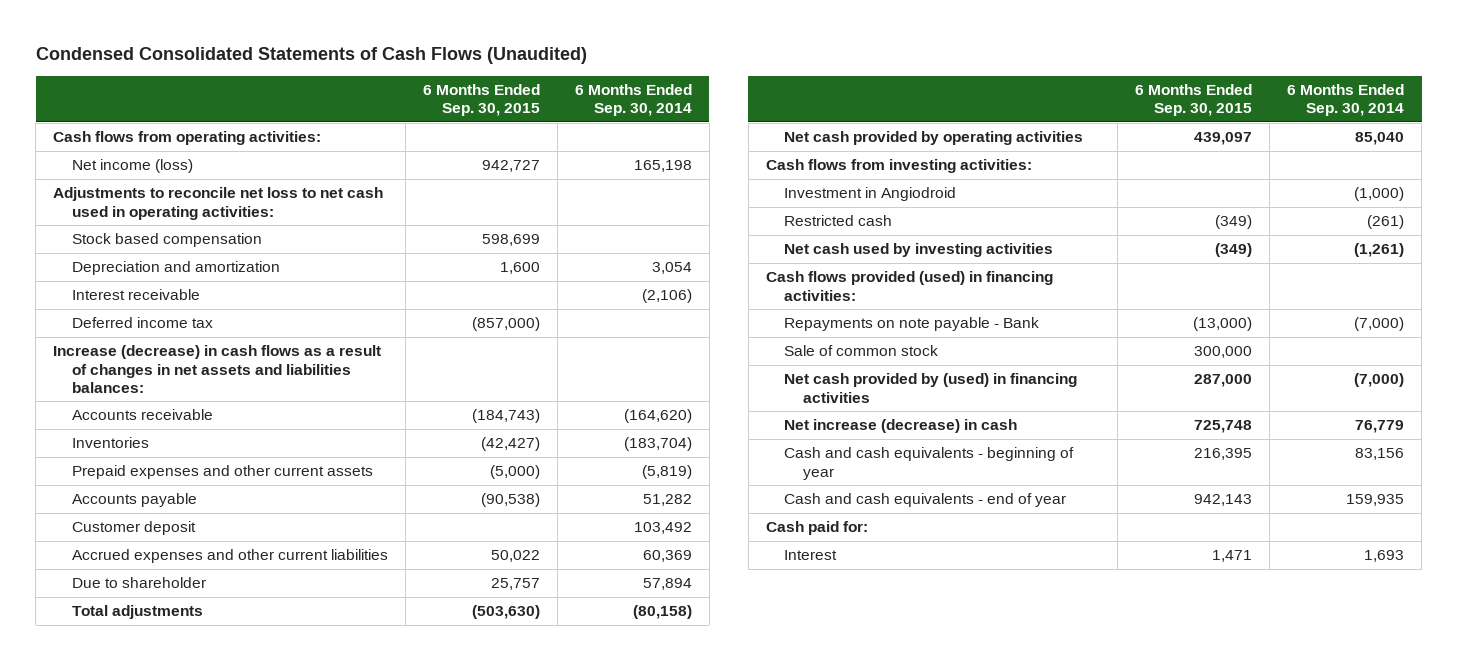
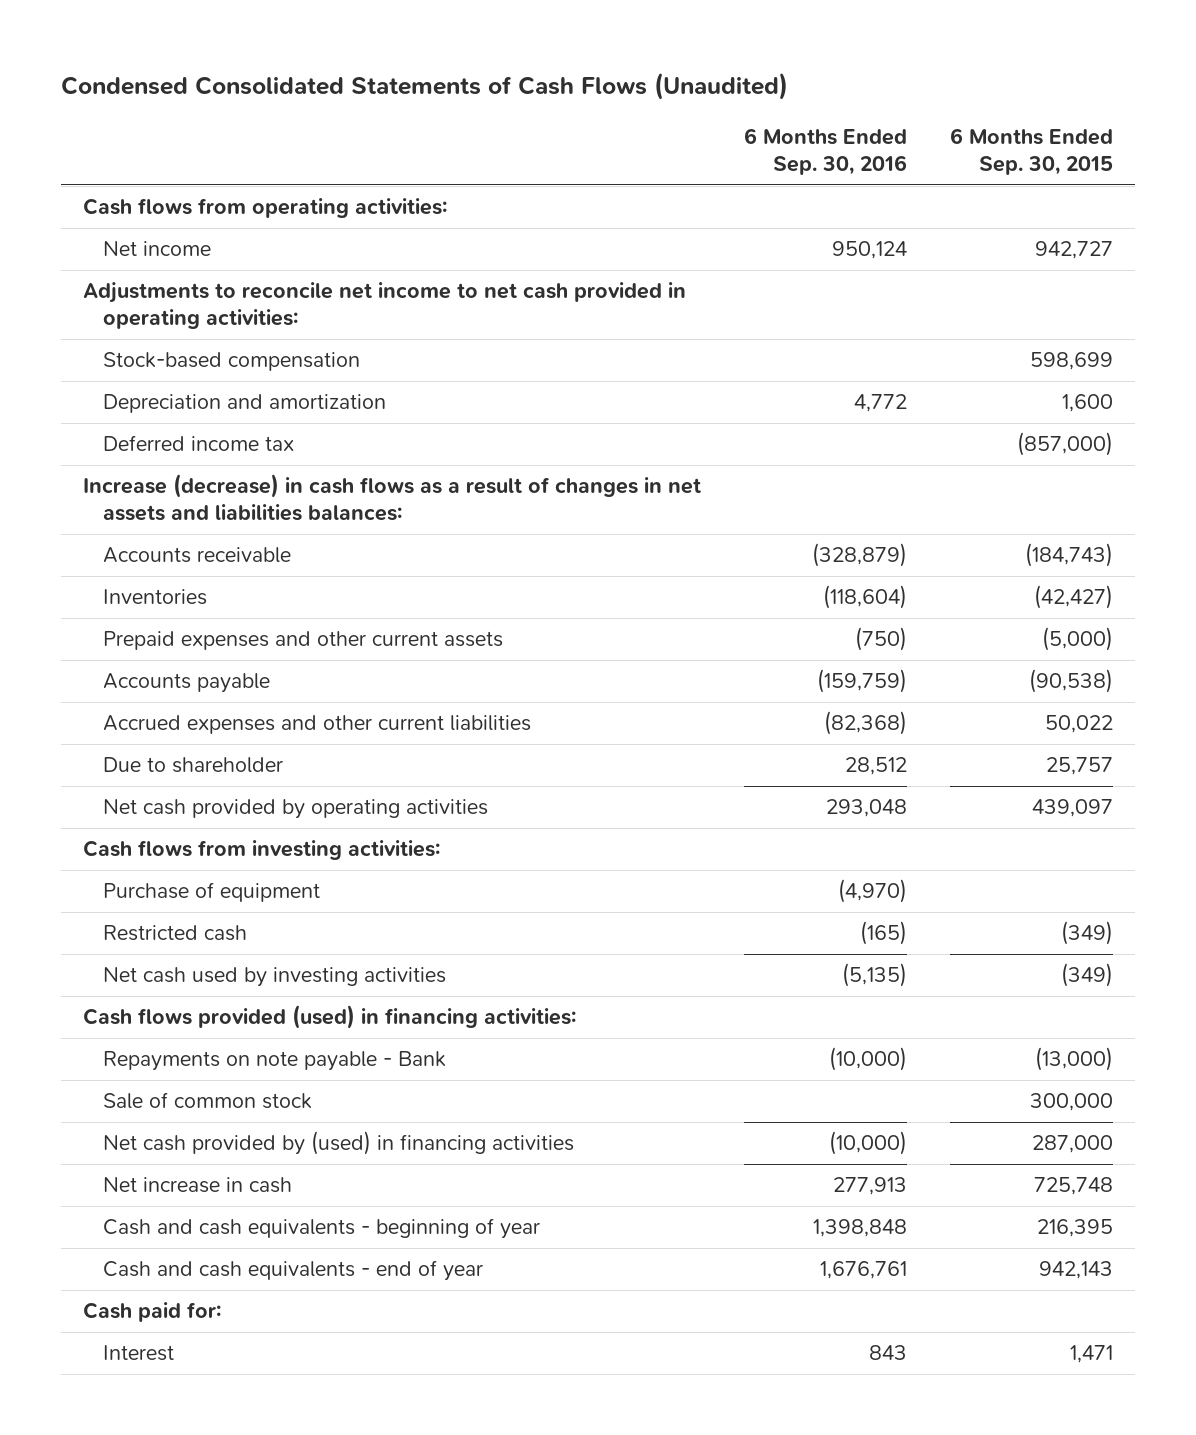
- | 6 Months Ended Sep. 30, 2015 | 6 Months Ended Sep. 30, 2014
+ | 6 Months Ended Sep. 30, 2016 | 6 Months Ended Sep. 30, 2015
- Net income (loss) | 942,727 | 165,198
- Adjustments to reconcile net loss to net cash used in operating activities:
- Stock based compensation | 598,699 |
+ Net income | 950,124 | 942,727
+ Adjustments to reconcile net income to net cash provided in operating activities:
+ Stock-based compensation | | 598,699
- Interest receivable | | (2,106)
- Customer deposit | | 103,492
- Total adjustments | (503,630) | (80,158)
- Investment in Angiodroid | | (1,000)
+ Purchase of equipment | (4,970) |
- Net increase (decrease) in cash | 725,748 | 76,779
+ Net increase in cash | 277,913 | 725,748

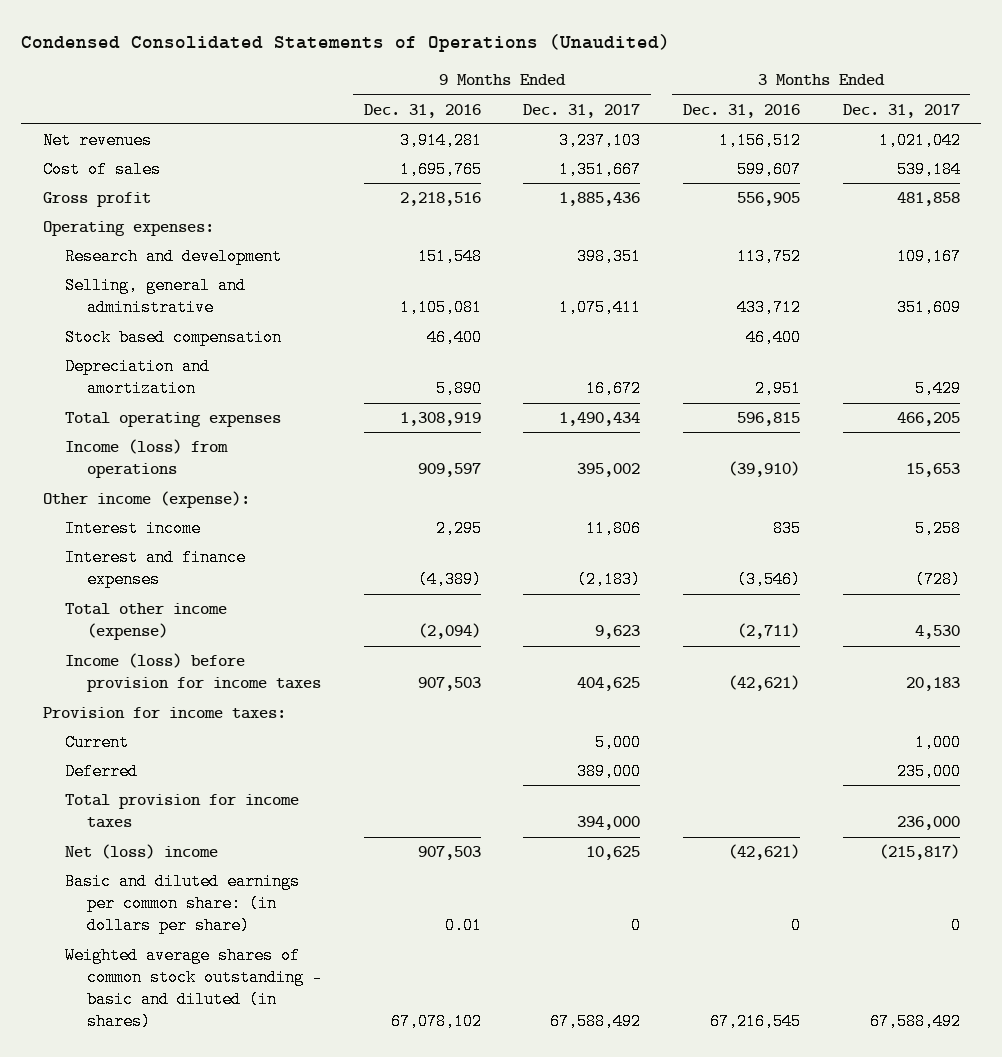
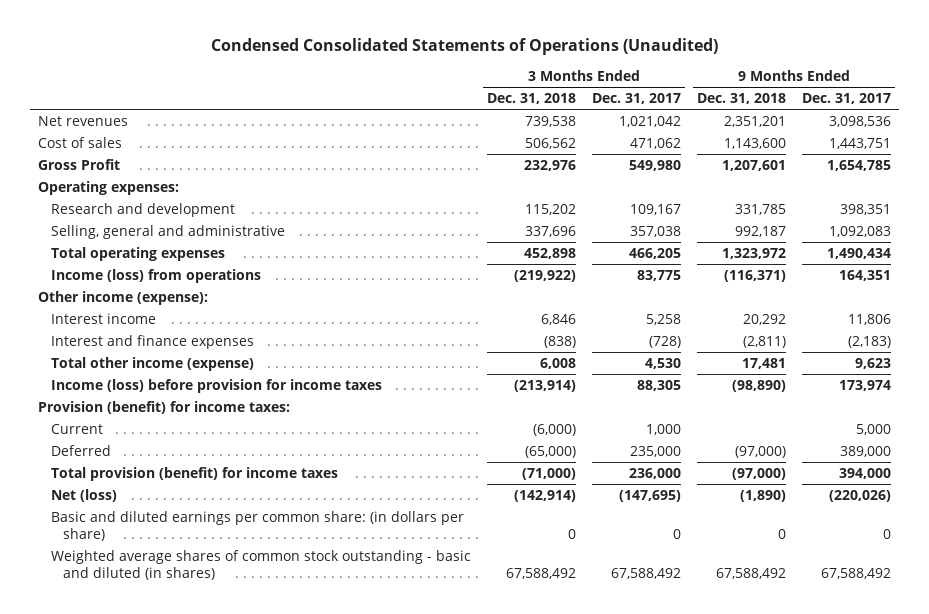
- | 9 Months Ended Dec. 31, 2016 | 9 Months Ended Dec. 31, 2017 | 3 Months Ended Dec. 31, 2016 | 3 Months Ended Dec. 31, 2017
+ | 3 Months Ended Dec. 31, 2018 | 3 Months Ended Dec. 31, 2017 | 9 Months Ended Dec. 31, 2018 | 9 Months Ended Dec. 31, 2017
- Net revenues | 3,914,281 | 3,237,103 | 1,156,512 | 1,021,042
- Cost of sales | 1,695,765 | 1,351,667 | 599,607 | 539,184
- Gross profit | 2,218,516 | 1,885,436 | 556,905 | 481,858
+ Net revenues | 739,538 | 1,021,042 | 2,351,201 | 3,098,536
+ Cost of sales | 506,562 | 471,062 | 1,143,600 | 1,443,751
+ Gross Profit | 232,976 | 549,980 | 1,207,601 | 1,654,785
- Selling, general and administrative | 1,105,081 | 1,075,411 | 433,712 | 351,609
- Stock based compensation | 46,400 | | 46,400 |
- Depreciation and amortization | 5,890 | 16,672 | 2,951 | 5,429
+ Selling, general and administrative | 337,696 | 357,038 | 992,187 | 1,092,083
- Income (loss) from operations | 909,597 | 395,002 | (39,910) | 15,653
+ Income (loss) from operations | (219,922) | 83,775 | (116,371) | 164,351
- Income (loss) before provision for income taxes | 907,503 | 404,625 | (42,621) | 20,183
- Provision for income taxes:
+ Income (loss) before provision for income taxes | (213,914) | 88,305 | (98,890) | 173,974
+ Provision (benefit) for income taxes:
- Total provision for income taxes | | 394,000 | | 236,000
- Net (loss) income | 907,503 | 10,625 | (42,621) | (215,817)
+ Total provision (benefit) for income taxes | (71,000) | 236,000 | (97,000) | 394,000
+ Net (loss) | (142,914) | (147,695) | (1,890) | (220,026)

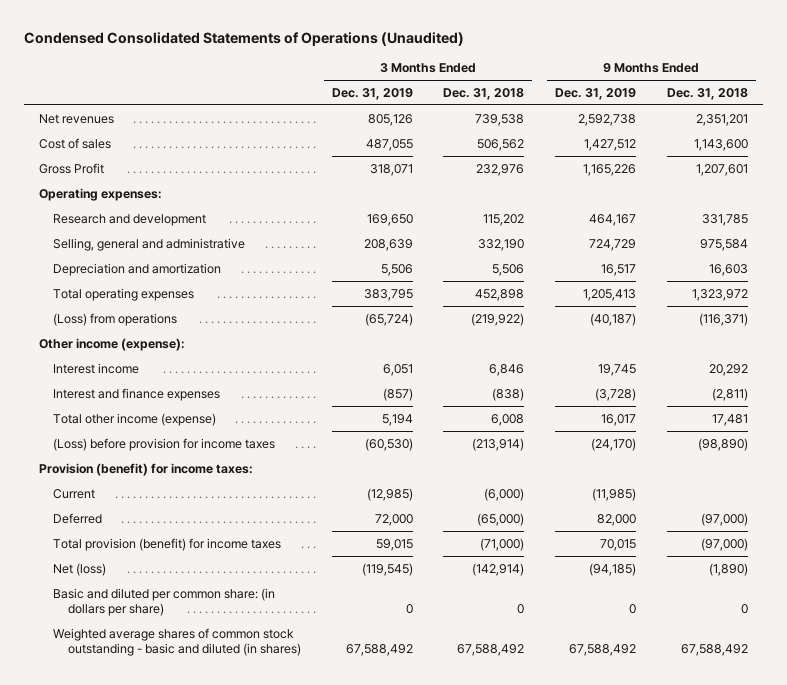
- | 3 Months Ended Dec. 31, 2018 | 3 Months Ended Dec. 31, 2017 | 9 Months Ended Dec. 31, 2018 | 9 Months Ended Dec. 31, 2017
+ | 3 Months Ended Dec. 31, 2019 | 3 Months Ended Dec. 31, 2018 | 9 Months Ended Dec. 31, 2019 | 9 Months Ended Dec. 31, 2018
- Selling, general and administrative | 337,696 | 357,038 | 992,187 | 1,092,083
+ Selling, general and administrative | 208,639 | 332,190 | 724,729 | 975,584
+ Depreciation and amortization | 5,506 | 5,506 | 16,517 | 16,603
- Income (loss) from operations | (219,922) | 83,775 | (116,371) | 164,351
+ (Loss) from operations | (65,724) | (219,922) | (40,187) | (116,371)
- Income (loss) before provision for income taxes | (213,914) | 88,305 | (98,890) | 173,974
+ (Loss) before provision for income taxes | (60,530) | (213,914) | (24,170) | (98,890)
- Basic and diluted earnings per common share: (in dollars per share) | 0 | 0 | 0 | 0
+ Basic and diluted per common share: (in dollars per share) | 0 | 0 | 0 | 0

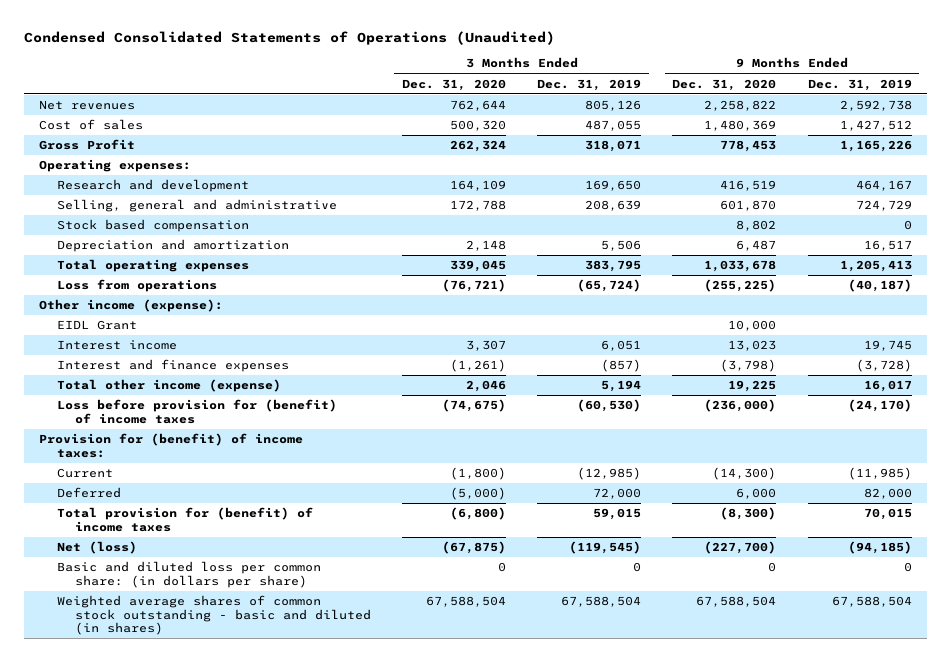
- | 3 Months Ended Dec. 31, 2019 | 3 Months Ended Dec. 31, 2018 | 9 Months Ended Dec. 31, 2019 | 9 Months Ended Dec. 31, 2018
+ | 3 Months Ended Dec. 31, 2020 | 3 Months Ended Dec. 31, 2019 | 9 Months Ended Dec. 31, 2020 | 9 Months Ended Dec. 31, 2019
+ Stock based compensation | | | 8,802 | 0
- (Loss) from operations | (65,724) | (219,922) | (40,187) | (116,371)
+ Loss from operations | (76,721) | (65,724) | (255,225) | (40,187)
+ EIDL Grant | | | 10,000 |
- (Loss) before provision for income taxes | (60,530) | (213,914) | (24,170) | (98,890)
- Provision (benefit) for income taxes:
+ Loss before provision for (benefit) of income taxes | (74,675) | (60,530) | (236,000) | (24,170)
+ Provision for (benefit) of income taxes:
- Total provision (benefit) for income taxes | 59,015 | (71,000) | 70,015 | (97,000)
+ Total provision for (benefit) of income taxes | (6,800) | 59,015 | (8,300) | 70,015
- Basic and diluted per common share: (in dollars per share) | 0 | 0 | 0 | 0
- Weighted average shares of common stock outstanding - basic and diluted (in shares) | 67,588,492 | 67,588,492 | 67,588,492 | 67,588,492
+ Basic and diluted loss per common share: (in dollars per share) | 0 | 0 | 0 | 0
+ Weighted average shares of common stock outstanding - basic and diluted (in shares) | 67,588,504 | 67,588,504 | 67,588,504 | 67,588,504

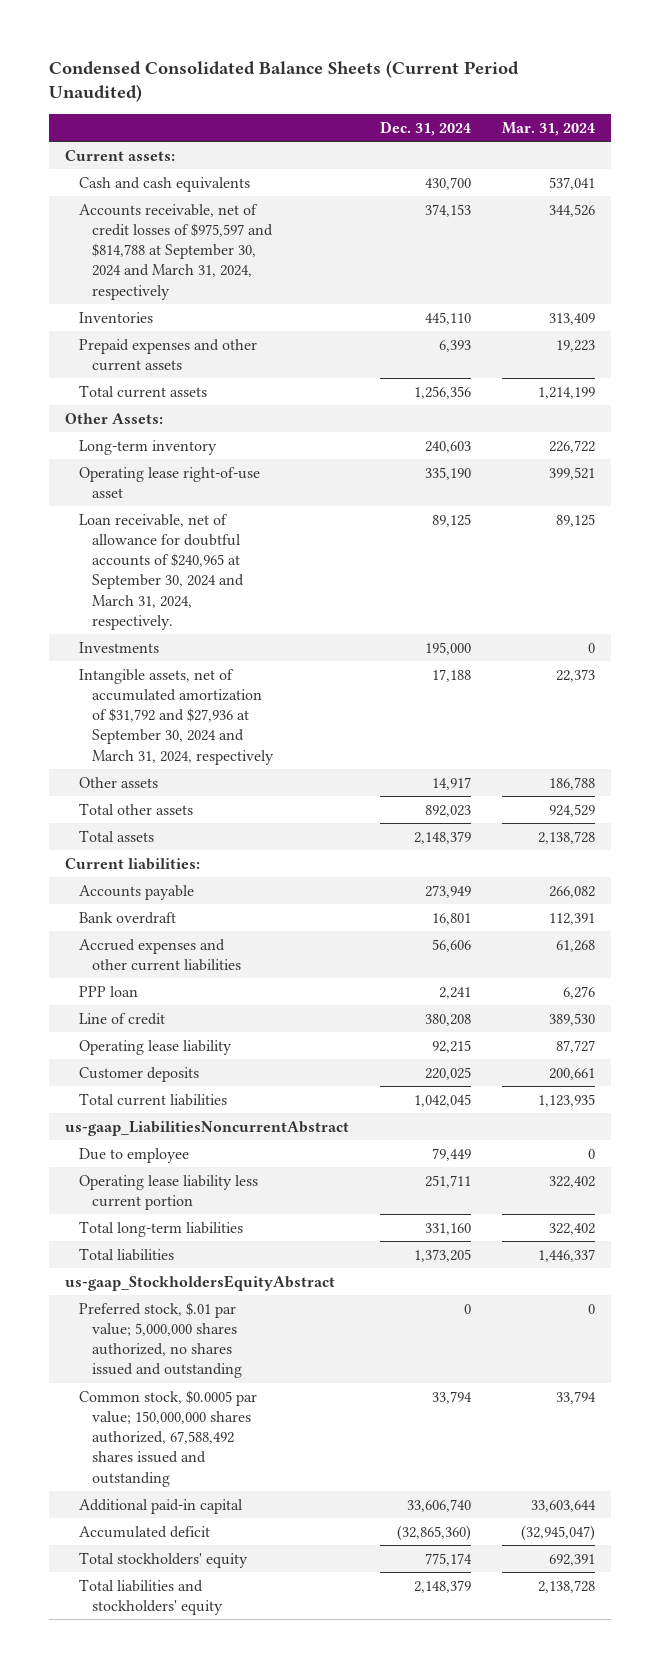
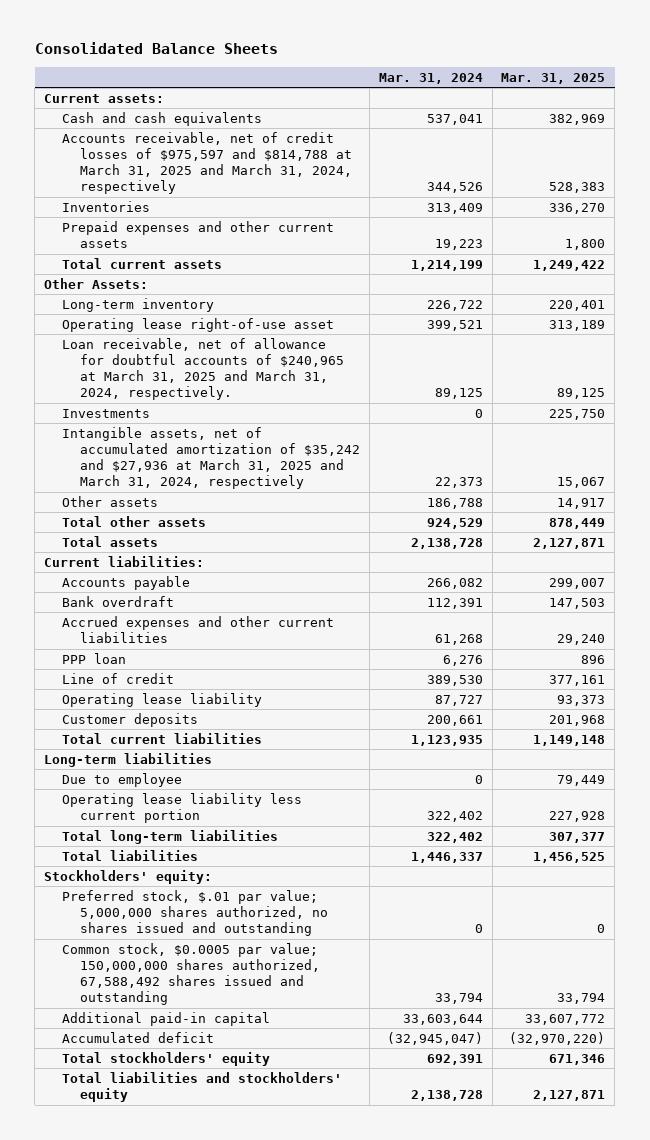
- Condensed Consolidated Balance Sheets (Current Period Unaudited)
+ Consolidated Balance Sheets
- | Dec. 31, 2024 | Mar. 31, 2024
+ | Mar. 31, 2024 | Mar. 31, 2025
- Accounts receivable, net of credit losses of $975,597 and $814,788 at September 30, 2024 and March 31, 2024, respectively | 374,153 | 344,526
+ Accounts receivable, net of credit losses of $975,597 and $814,788 at March 31, 2025 and March 31, 2024, respectively | 344,526 | 528,383
- Loan receivable, net of allowance for doubtful accounts of $240,965 at September 30, 2024 and March 31, 2024, respectively. | 89,125 | 89,125
+ Loan receivable, net of allowance for doubtful accounts of $240,965 at March 31, 2025 and March 31, 2024, respectively. | 89,125 | 89,125
- Intangible assets, net of accumulated amortization of $31,792 and $27,936 at September 30, 2024 and March 31, 2024, respectively | 17,188 | 22,373
+ Intangible assets, net of accumulated amortization of $35,242 and $27,936 at March 31, 2025 and March 31, 2024, respectively | 22,373 | 15,067
- us-gaap_LiabilitiesNoncurrentAbstract
+ Long-term liabilities
- us-gaap_StockholdersEquityAbstract
+ Stockholders' equity:

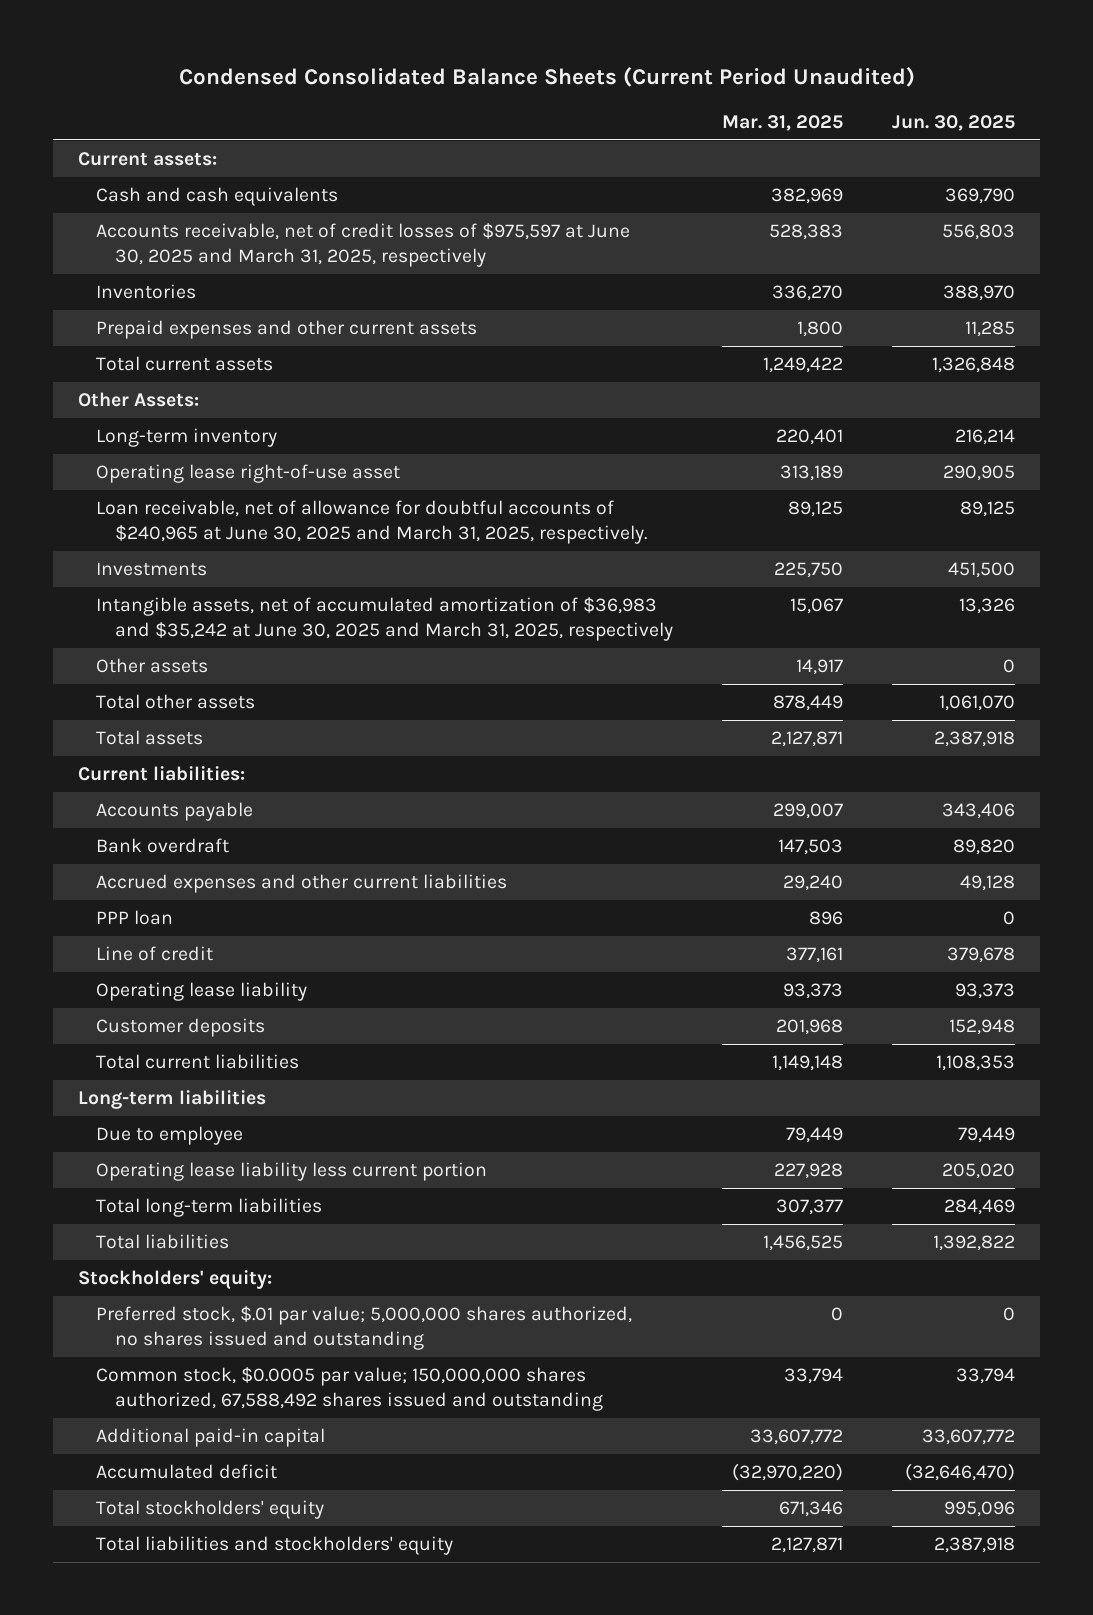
- Consolidated Balance Sheets
+ Condensed Consolidated Balance Sheets (Current Period Unaudited)
- | Mar. 31, 2024 | Mar. 31, 2025
+ | Mar. 31, 2025 | Jun. 30, 2025
- Accounts receivable, net of credit losses of $975,597 and $814,788 at March 31, 2025 and March 31, 2024, respectively | 344,526 | 528,383
+ Accounts receivable, net of credit losses of $975,597 at June 30, 2025 and March 31, 2025, respectively | 528,383 | 556,803
- Loan receivable, net of allowance for doubtful accounts of $240,965 at March 31, 2025 and March 31, 2024, respectively. | 89,125 | 89,125
+ Loan receivable, net of allowance for doubtful accounts of $240,965 at June 30, 2025 and March 31, 2025, respectively. | 89,125 | 89,125
- Intangible assets, net of accumulated amortization of $35,242 and $27,936 at March 31, 2025 and March 31, 2024, respectively | 22,373 | 15,067
+ Intangible assets, net of accumulated amortization of $36,983 and $35,242 at June 30, 2025 and March 31, 2025, respectively | 15,067 | 13,326

